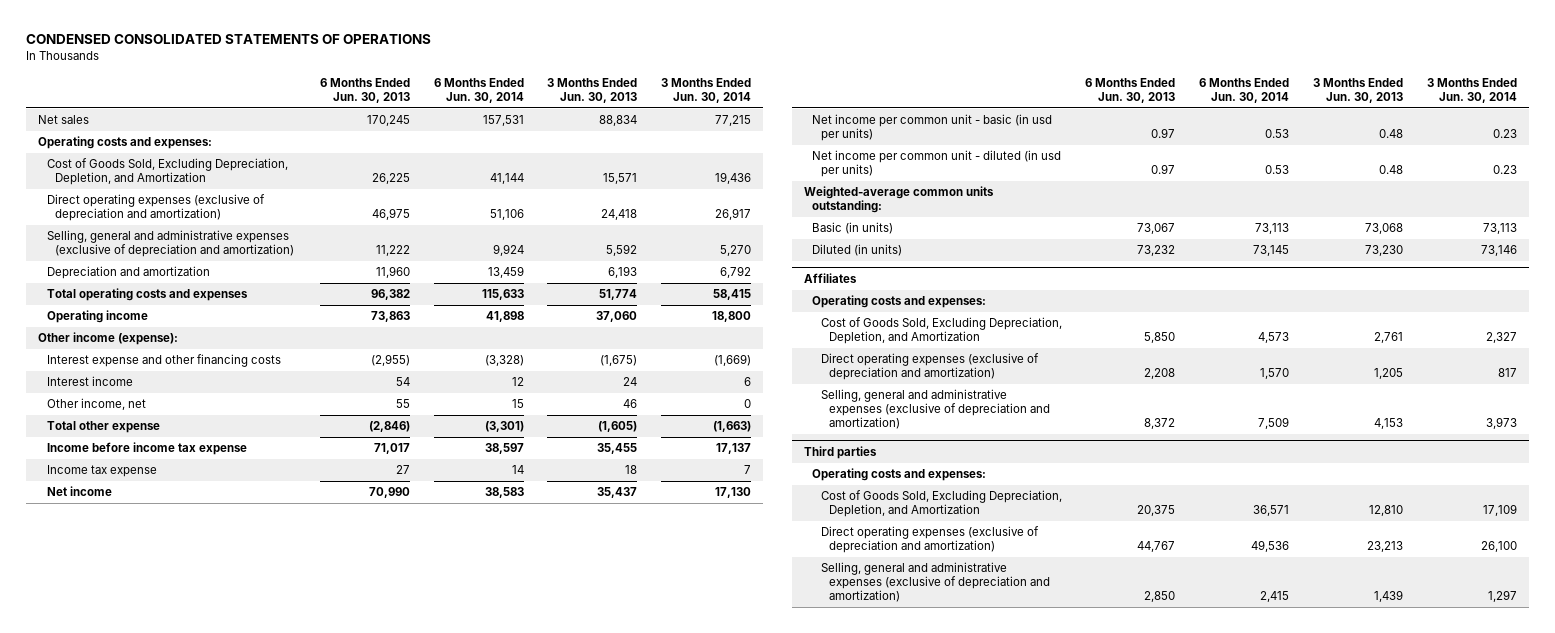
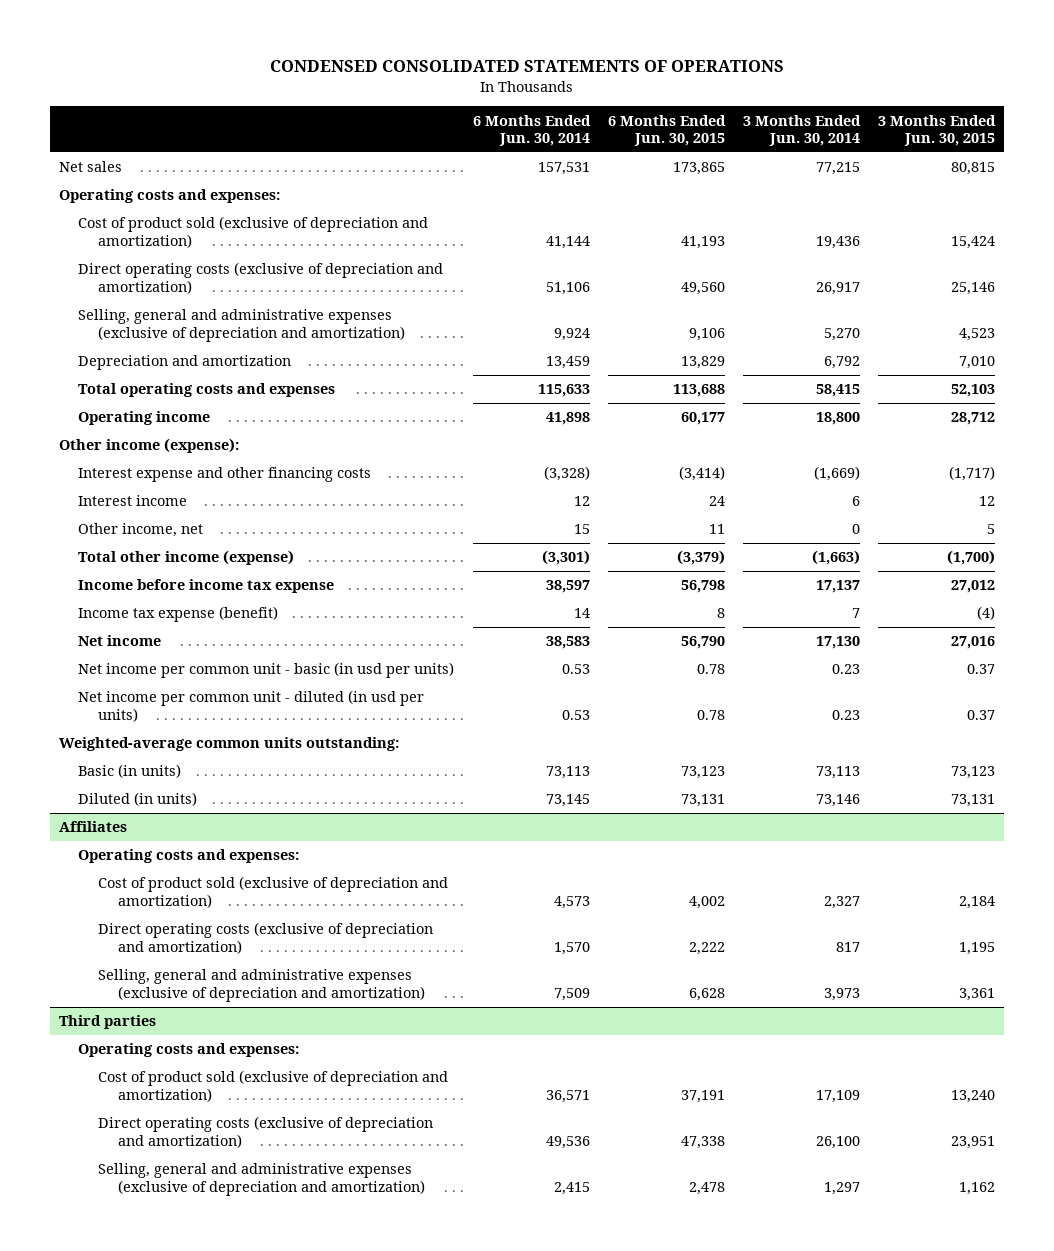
- | 6 Months Ended Jun. 30, 2013 | 6 Months Ended Jun. 30, 2014 | 3 Months Ended Jun. 30, 2013 | 3 Months Ended Jun. 30, 2014
+ | 6 Months Ended Jun. 30, 2014 | 6 Months Ended Jun. 30, 2015 | 3 Months Ended Jun. 30, 2014 | 3 Months Ended Jun. 30, 2015
- Cost of Goods Sold, Excluding Depreciation, Depletion, and Amortization | 26,225 | 41,144 | 15,571 | 19,436
- Direct operating expenses (exclusive of depreciation and amortization) | 46,975 | 51,106 | 24,418 | 26,917
+ Cost of product sold (exclusive of depreciation and amortization) | 41,144 | 41,193 | 19,436 | 15,424
+ Direct operating costs (exclusive of depreciation and amortization) | 51,106 | 49,560 | 26,917 | 25,146
- Total other expense | (2,846) | (3,301) | (1,605) | (1,663)
+ Total other income (expense) | (3,301) | (3,379) | (1,663) | (1,700)
- Income tax expense | 27 | 14 | 18 | 7
+ Income tax expense (benefit) | 14 | 8 | 7 | (4)
@ Affiliates
- Cost of Goods Sold, Excluding Depreciation, Depletion, and Amortization | 5,850 | 4,573 | 2,761 | 2,327
- Direct operating expenses (exclusive of depreciation and amortization) | 2,208 | 1,570 | 1,205 | 817
+ Cost of product sold (exclusive of depreciation and amortization) | 4,573 | 4,002 | 2,327 | 2,184
+ Direct operating costs (exclusive of depreciation and amortization) | 1,570 | 2,222 | 817 | 1,195
@ Third parties
- Cost of Goods Sold, Excluding Depreciation, Depletion, and Amortization | 20,375 | 36,571 | 12,810 | 17,109
- Direct operating expenses (exclusive of depreciation and amortization) | 44,767 | 49,536 | 23,213 | 26,100
+ Cost of product sold (exclusive of depreciation and amortization) | 36,571 | 37,191 | 17,109 | 13,240
+ Direct operating costs (exclusive of depreciation and amortization) | 49,536 | 47,338 | 26,100 | 23,951

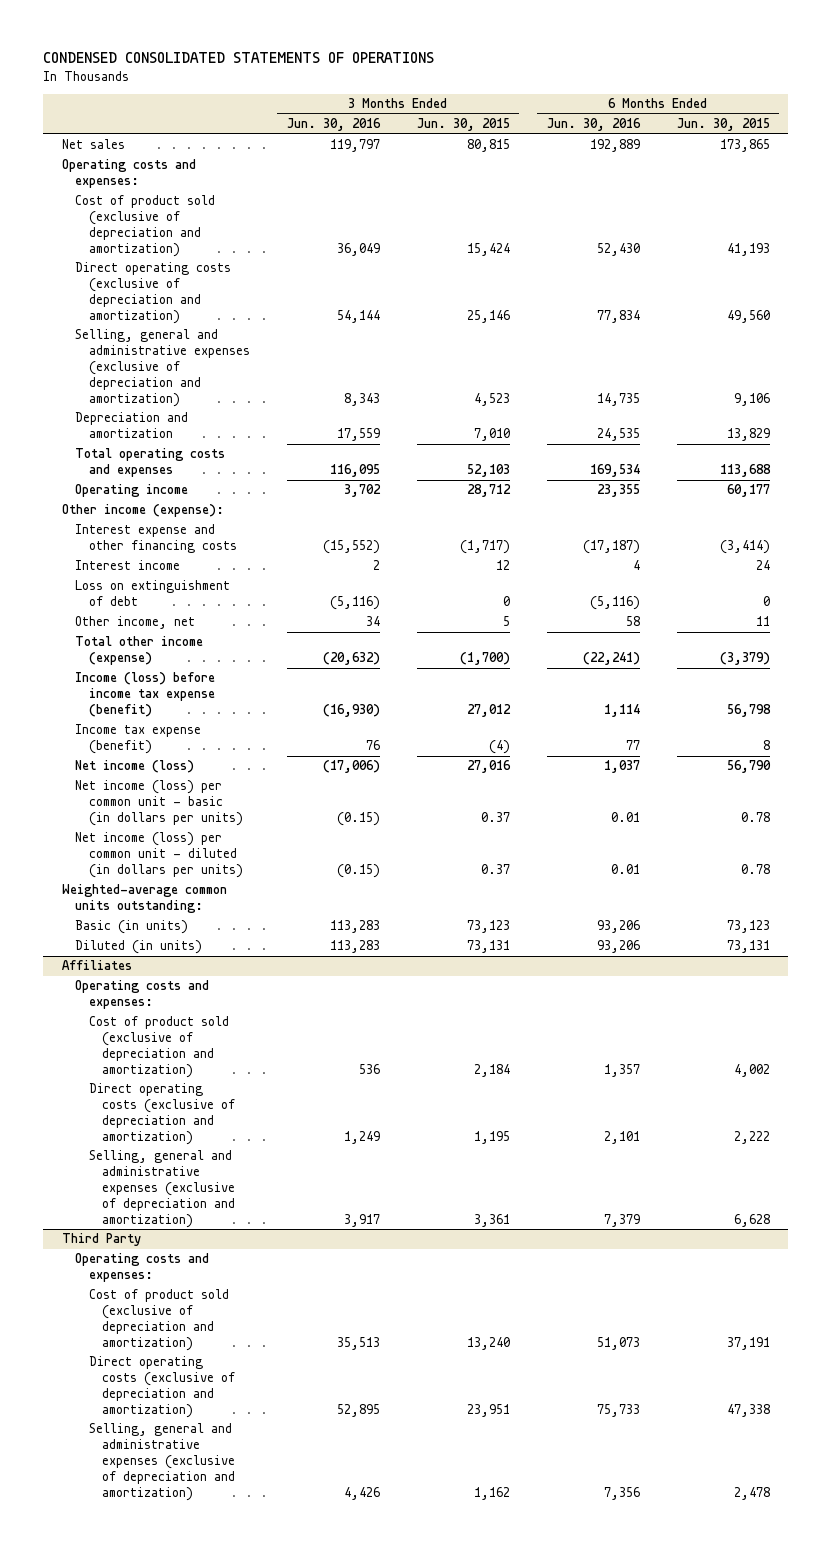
- | 6 Months Ended Jun. 30, 2014 | 6 Months Ended Jun. 30, 2015 | 3 Months Ended Jun. 30, 2014 | 3 Months Ended Jun. 30, 2015
+ | 3 Months Ended Jun. 30, 2016 | 3 Months Ended Jun. 30, 2015 | 6 Months Ended Jun. 30, 2016 | 6 Months Ended Jun. 30, 2015
+ Loss on extinguishment of debt | (5,116) | 0 | (5,116) | 0
- Income before income tax expense | 38,597 | 56,798 | 17,137 | 27,012
+ Income (loss) before income tax expense (benefit) | (16,930) | 27,012 | 1,114 | 56,798
- Net income | 38,583 | 56,790 | 17,130 | 27,016
- Net income per common unit - basic (in usd per units) | 0.53 | 0.78 | 0.23 | 0.37
- Net income per common unit - diluted (in usd per units) | 0.53 | 0.78 | 0.23 | 0.37
+ Net income (loss) | (17,006) | 27,016 | 1,037 | 56,790
+ Net income (loss) per common unit - basic (in dollars per units) | (0.15) | 0.37 | 0.01 | 0.78
+ Net income (loss) per common unit - diluted (in dollars per units) | (0.15) | 0.37 | 0.01 | 0.78
- Third parties
+ Third Party

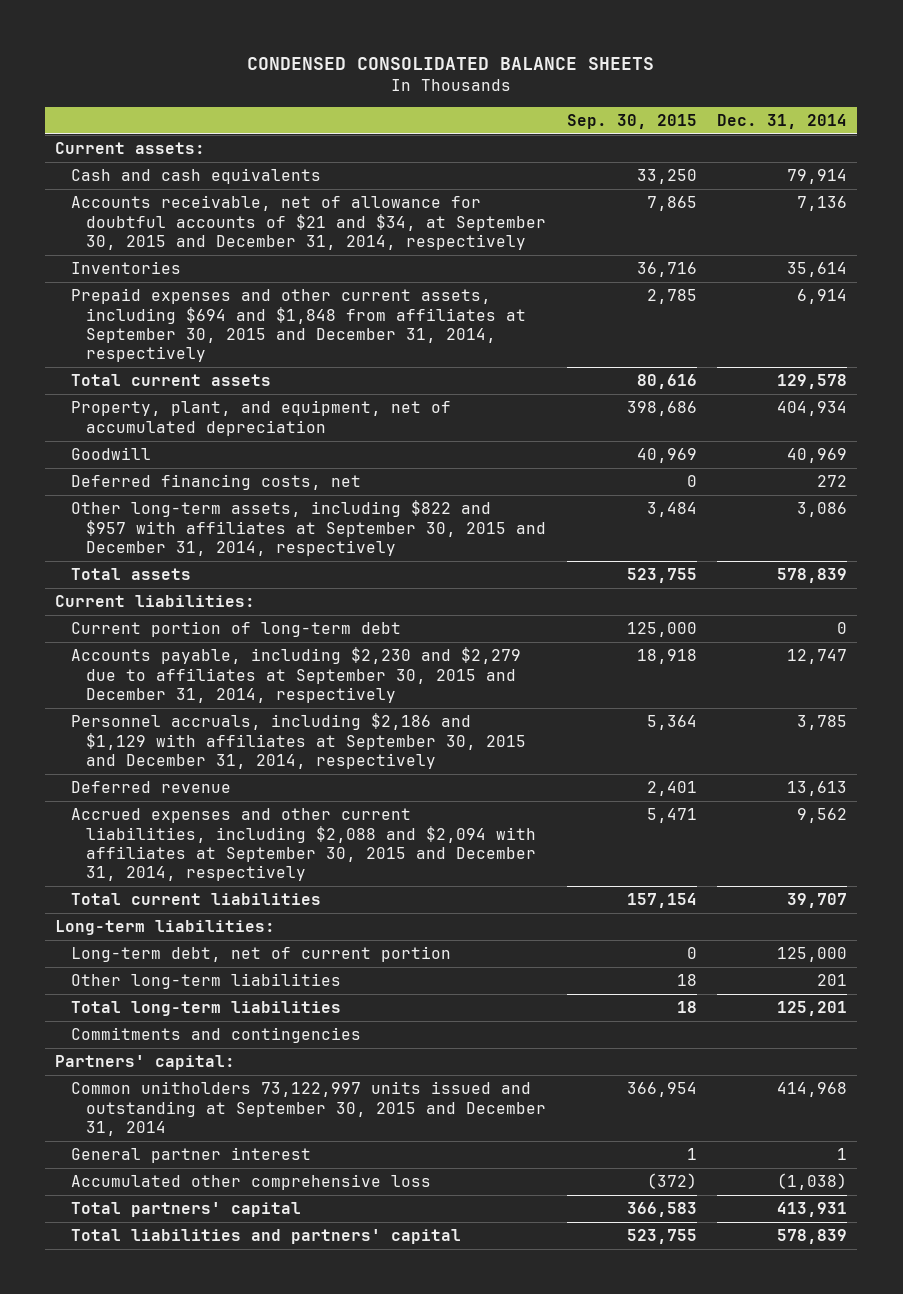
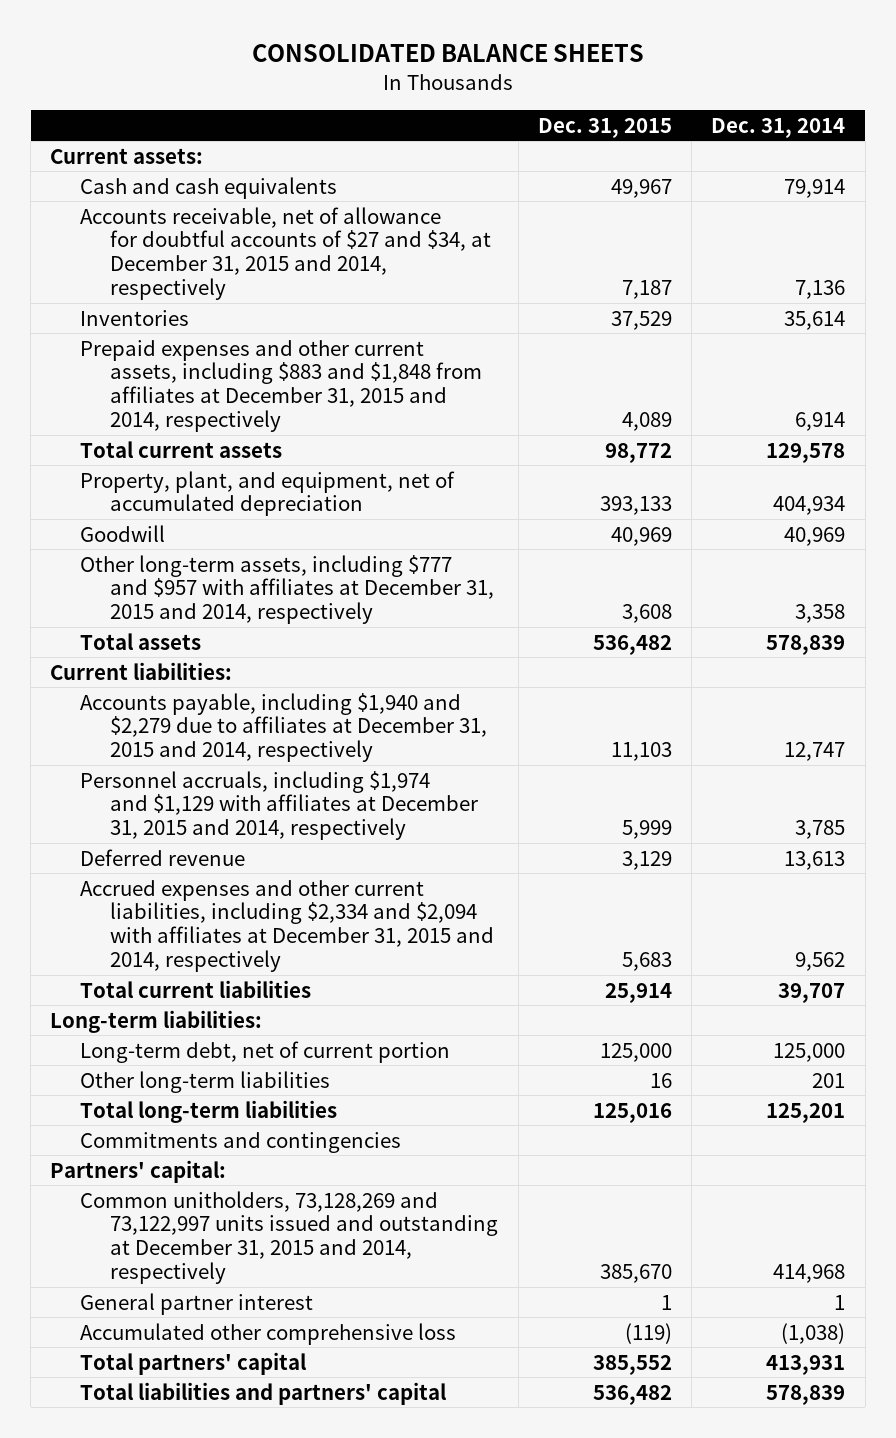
- CONDENSED CONSOLIDATED BALANCE SHEETS
+ CONSOLIDATED BALANCE SHEETS
- | Sep. 30, 2015 | Dec. 31, 2014
+ | Dec. 31, 2015 | Dec. 31, 2014
- Accounts receivable, net of allowance for doubtful accounts of $21 and $34, at September 30, 2015 and December 31, 2014, respectively | 7,865 | 7,136
+ Accounts receivable, net of allowance for doubtful accounts of $27 and $34, at December 31, 2015 and 2014, respectively | 7,187 | 7,136
- Prepaid expenses and other current assets, including $694 and $1,848 from affiliates at September 30, 2015 and December 31, 2014, respectively | 2,785 | 6,914
+ Prepaid expenses and other current assets, including $883 and $1,848 from affiliates at December 31, 2015 and 2014, respectively | 4,089 | 6,914
- Deferred financing costs, net | 0 | 272
- Other long-term assets, including $822 and $957 with affiliates at September 30, 2015 and December 31, 2014, respectively | 3,484 | 3,086
+ Other long-term assets, including $777 and $957 with affiliates at December 31, 2015 and 2014, respectively | 3,608 | 3,358
- Current portion of long-term debt | 125,000 | 0
- Accounts payable, including $2,230 and $2,279 due to affiliates at September 30, 2015 and December 31, 2014, respectively | 18,918 | 12,747
- Personnel accruals, including $2,186 and $1,129 with affiliates at September 30, 2015 and December 31, 2014, respectively | 5,364 | 3,785
+ Accounts payable, including $1,940 and $2,279 due to affiliates at December 31, 2015 and 2014, respectively | 11,103 | 12,747
+ Personnel accruals, including $1,974 and $1,129 with affiliates at December 31, 2015 and 2014, respectively | 5,999 | 3,785
- Accrued expenses and other current liabilities, including $2,088 and $2,094 with affiliates at September 30, 2015 and December 31, 2014, respectively | 5,471 | 9,562
+ Accrued expenses and other current liabilities, including $2,334 and $2,094 with affiliates at December 31, 2015 and 2014, respectively | 5,683 | 9,562
- Common unitholders 73,122,997 units issued and outstanding at September 30, 2015 and December 31, 2014 | 366,954 | 414,968
+ Common unitholders, 73,128,269 and 73,122,997 units issued and outstanding at December 31, 2015 and 2014, respectively | 385,670 | 414,968

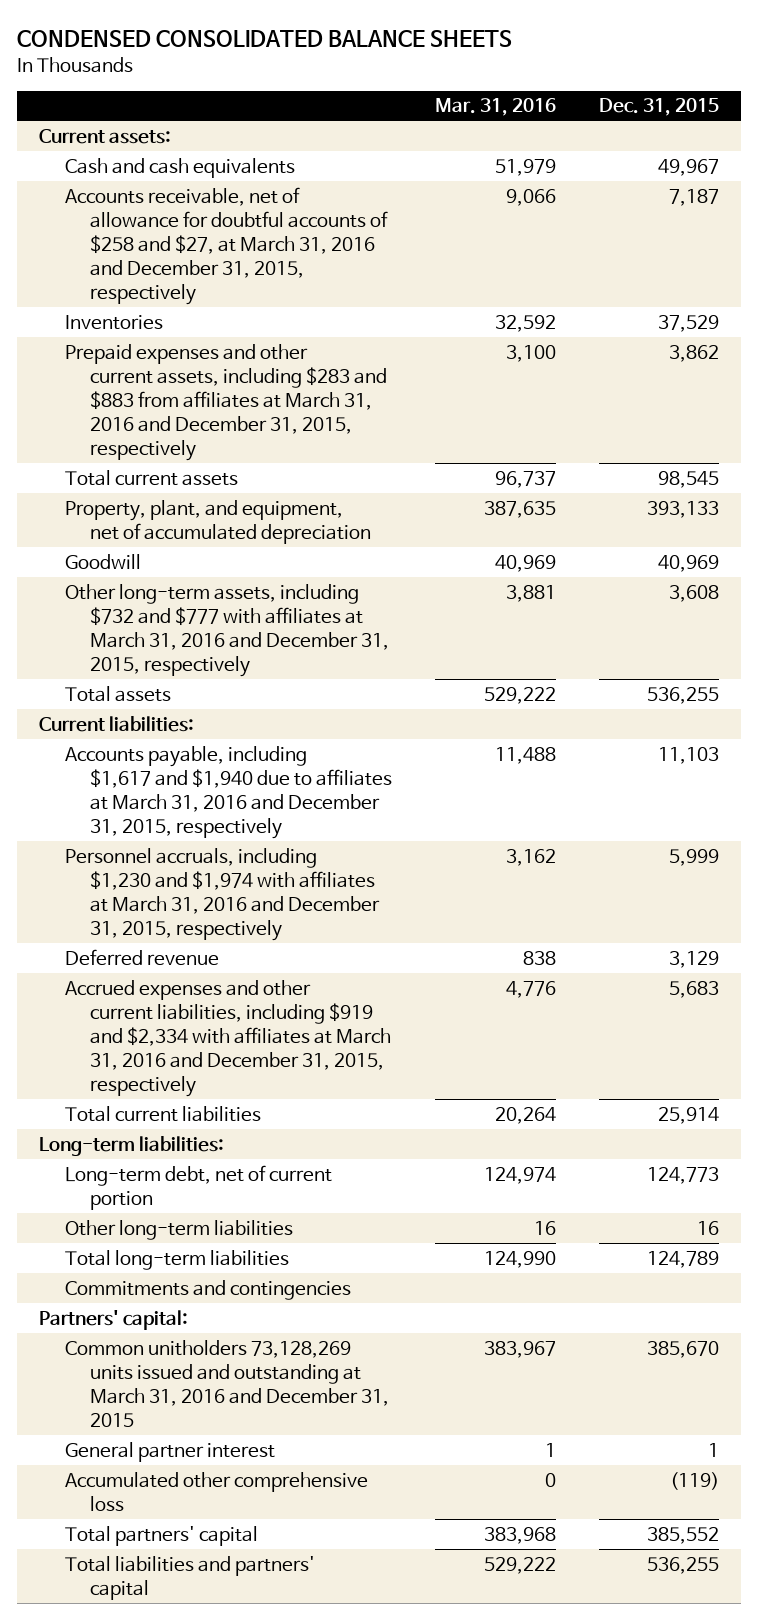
- CONSOLIDATED BALANCE SHEETS
+ CONDENSED CONSOLIDATED BALANCE SHEETS
- | Dec. 31, 2015 | Dec. 31, 2014
+ | Mar. 31, 2016 | Dec. 31, 2015
- Accounts receivable, net of allowance for doubtful accounts of $27 and $34, at December 31, 2015 and 2014, respectively | 7,187 | 7,136
+ Accounts receivable, net of allowance for doubtful accounts of $258 and $27, at March 31, 2016 and December 31, 2015, respectively | 9,066 | 7,187
- Prepaid expenses and other current assets, including $883 and $1,848 from affiliates at December 31, 2015 and 2014, respectively | 4,089 | 6,914
- Total current assets | 98,772 | 129,578
+ Prepaid expenses and other current assets, including $283 and $883 from affiliates at March 31, 2016 and December 31, 2015, respectively | 3,100 | 3,862
+ Total current assets | 96,737 | 98,545
- Other long-term assets, including $777 and $957 with affiliates at December 31, 2015 and 2014, respectively | 3,608 | 3,358
- Total assets | 536,482 | 578,839
+ Other long-term assets, including $732 and $777 with affiliates at March 31, 2016 and December 31, 2015, respectively | 3,881 | 3,608
+ Total assets | 529,222 | 536,255
- Accounts payable, including $1,940 and $2,279 due to affiliates at December 31, 2015 and 2014, respectively | 11,103 | 12,747
- Personnel accruals, including $1,974 and $1,129 with affiliates at December 31, 2015 and 2014, respectively | 5,999 | 3,785
+ Accounts payable, including $1,617 and $1,940 due to affiliates at March 31, 2016 and December 31, 2015, respectively | 11,488 | 11,103
+ Personnel accruals, including $1,230 and $1,974 with affiliates at March 31, 2016 and December 31, 2015, respectively | 3,162 | 5,999
- Accrued expenses and other current liabilities, including $2,334 and $2,094 with affiliates at December 31, 2015 and 2014, respectively | 5,683 | 9,562
+ Accrued expenses and other current liabilities, including $919 and $2,334 with affiliates at March 31, 2016 and December 31, 2015, respectively | 4,776 | 5,683
- Long-term debt, net of current portion | 125,000 | 125,000
+ Long-term debt, net of current portion | 124,974 | 124,773
- Total long-term liabilities | 125,016 | 125,201
+ Total long-term liabilities | 124,990 | 124,789
- Common unitholders, 73,128,269 and 73,122,997 units issued and outstanding at December 31, 2015 and 2014, respectively | 385,670 | 414,968
+ Common unitholders 73,128,269 units issued and outstanding at March 31, 2016 and December 31, 2015 | 383,967 | 385,670
- Total liabilities and partners' capital | 536,482 | 578,839
+ Total liabilities and partners' capital | 529,222 | 536,255

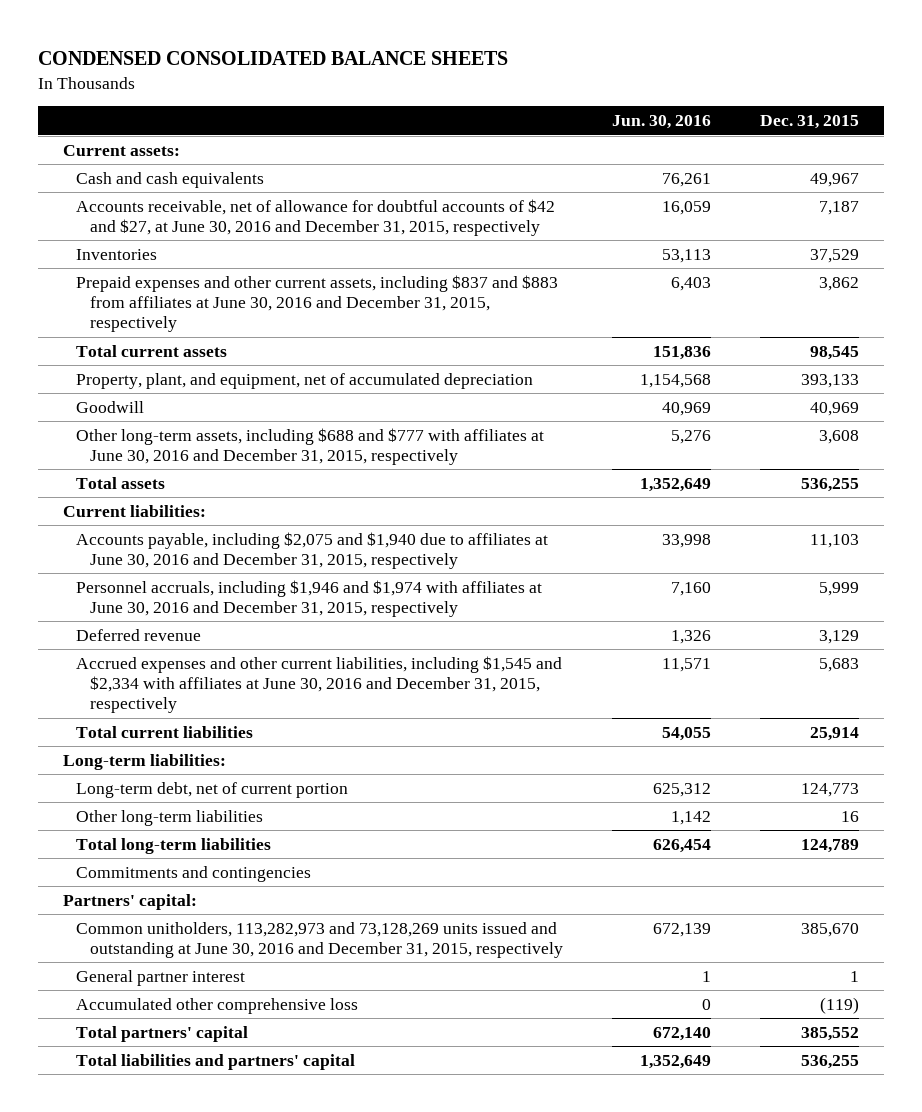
- | Mar. 31, 2016 | Dec. 31, 2015
+ | Jun. 30, 2016 | Dec. 31, 2015
- Accounts receivable, net of allowance for doubtful accounts of $258 and $27, at March 31, 2016 and December 31, 2015, respectively | 9,066 | 7,187
+ Accounts receivable, net of allowance for doubtful accounts of $42 and $27, at June 30, 2016 and December 31, 2015, respectively | 16,059 | 7,187
- Prepaid expenses and other current assets, including $283 and $883 from affiliates at March 31, 2016 and December 31, 2015, respectively | 3,100 | 3,862
+ Prepaid expenses and other current assets, including $837 and $883 from affiliates at June 30, 2016 and December 31, 2015, respectively | 6,403 | 3,862
- Other long-term assets, including $732 and $777 with affiliates at March 31, 2016 and December 31, 2015, respectively | 3,881 | 3,608
+ Other long-term assets, including $688 and $777 with affiliates at June 30, 2016 and December 31, 2015, respectively | 5,276 | 3,608
- Accounts payable, including $1,617 and $1,940 due to affiliates at March 31, 2016 and December 31, 2015, respectively | 11,488 | 11,103
- Personnel accruals, including $1,230 and $1,974 with affiliates at March 31, 2016 and December 31, 2015, respectively | 3,162 | 5,999
+ Accounts payable, including $2,075 and $1,940 due to affiliates at June 30, 2016 and December 31, 2015, respectively | 33,998 | 11,103
+ Personnel accruals, including $1,946 and $1,974 with affiliates at June 30, 2016 and December 31, 2015, respectively | 7,160 | 5,999
- Accrued expenses and other current liabilities, including $919 and $2,334 with affiliates at March 31, 2016 and December 31, 2015, respectively | 4,776 | 5,683
+ Accrued expenses and other current liabilities, including $1,545 and $2,334 with affiliates at June 30, 2016 and December 31, 2015, respectively | 11,571 | 5,683
- Common unitholders 73,128,269 units issued and outstanding at March 31, 2016 and December 31, 2015 | 383,967 | 385,670
+ Common unitholders, 113,282,973 and 73,128,269 units issued and outstanding at June 30, 2016 and December 31, 2015, respectively | 672,139 | 385,670

